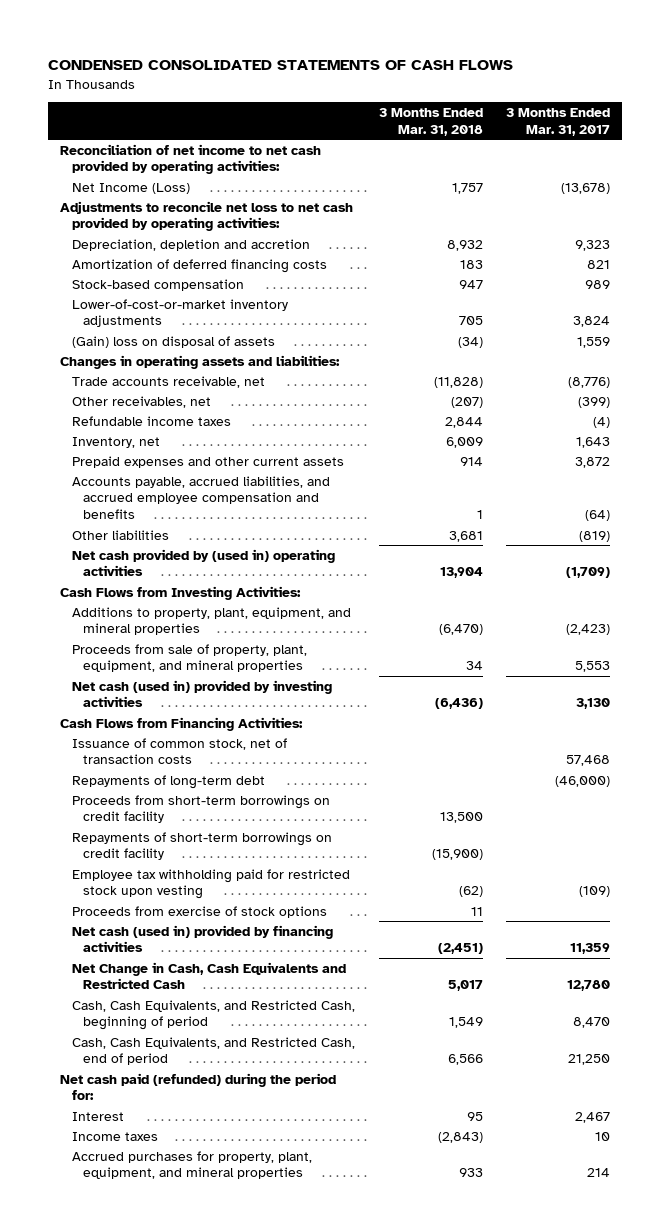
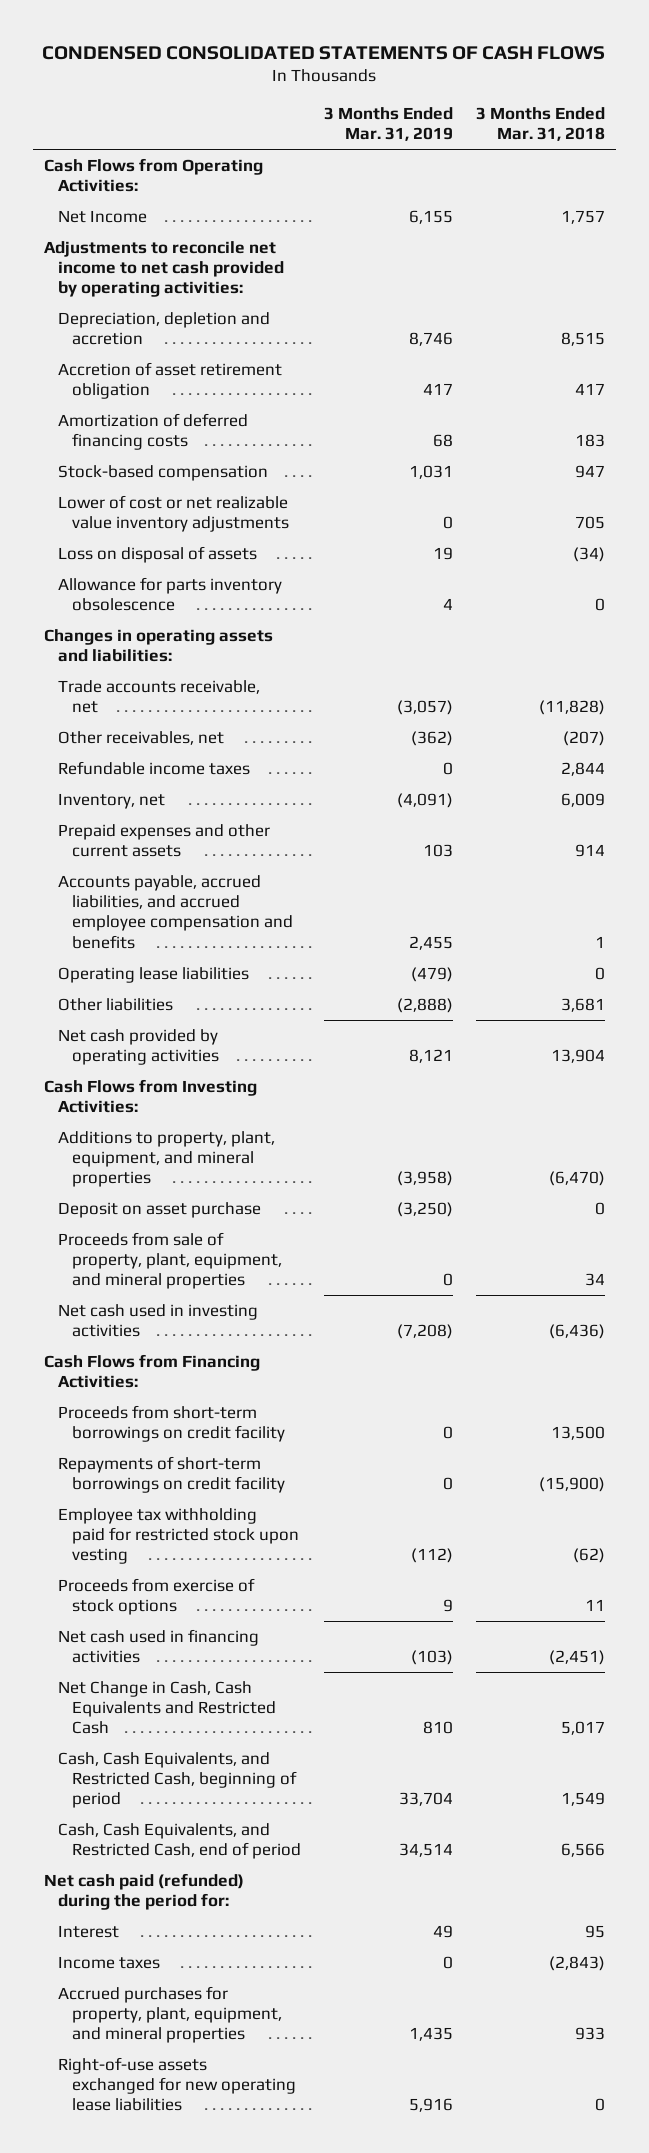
- | 3 Months Ended Mar. 31, 2018 | 3 Months Ended Mar. 31, 2017
+ | 3 Months Ended Mar. 31, 2019 | 3 Months Ended Mar. 31, 2018
- Reconciliation of net income to net cash provided by operating activities:
- Net Income (Loss) | 1,757 | (13,678)
- Adjustments to reconcile net loss to net cash provided by operating activities:
- Depreciation, depletion and accretion | 8,932 | 9,323
+ Cash Flows from Operating Activities:
+ Net Income | 6,155 | 1,757
+ Adjustments to reconcile net income to net cash provided by operating activities:
+ Depreciation, depletion and accretion | 8,746 | 8,515
+ Accretion of asset retirement obligation | 417 | 417
- Lower-of-cost-or-market inventory adjustments | 705 | 3,824
- (Gain) loss on disposal of assets | (34) | 1,559
+ Lower of cost or net realizable value inventory adjustments | 0 | 705
+ Loss on disposal of assets | 19 | (34)
+ Allowance for parts inventory obsolescence | 4 | 0
+ Operating lease liabilities | (479) | 0
- Net cash provided by (used in) operating activities | 13,904 | (1,709)
+ Net cash provided by operating activities | 8,121 | 13,904
+ Deposit on asset purchase | (3,250) | 0
- Net cash (used in) provided by investing activities | (6,436) | 3,130
+ Net cash used in investing activities | (7,208) | (6,436)
- Issuance of common stock, net of transaction costs | | 57,468
- Repayments of long-term debt | | (46,000)
- Net cash (used in) provided by financing activities | (2,451) | 11,359
+ Net cash used in financing activities | (103) | (2,451)
+ Right-of-use assets exchanged for new operating lease liabilities | 5,916 | 0

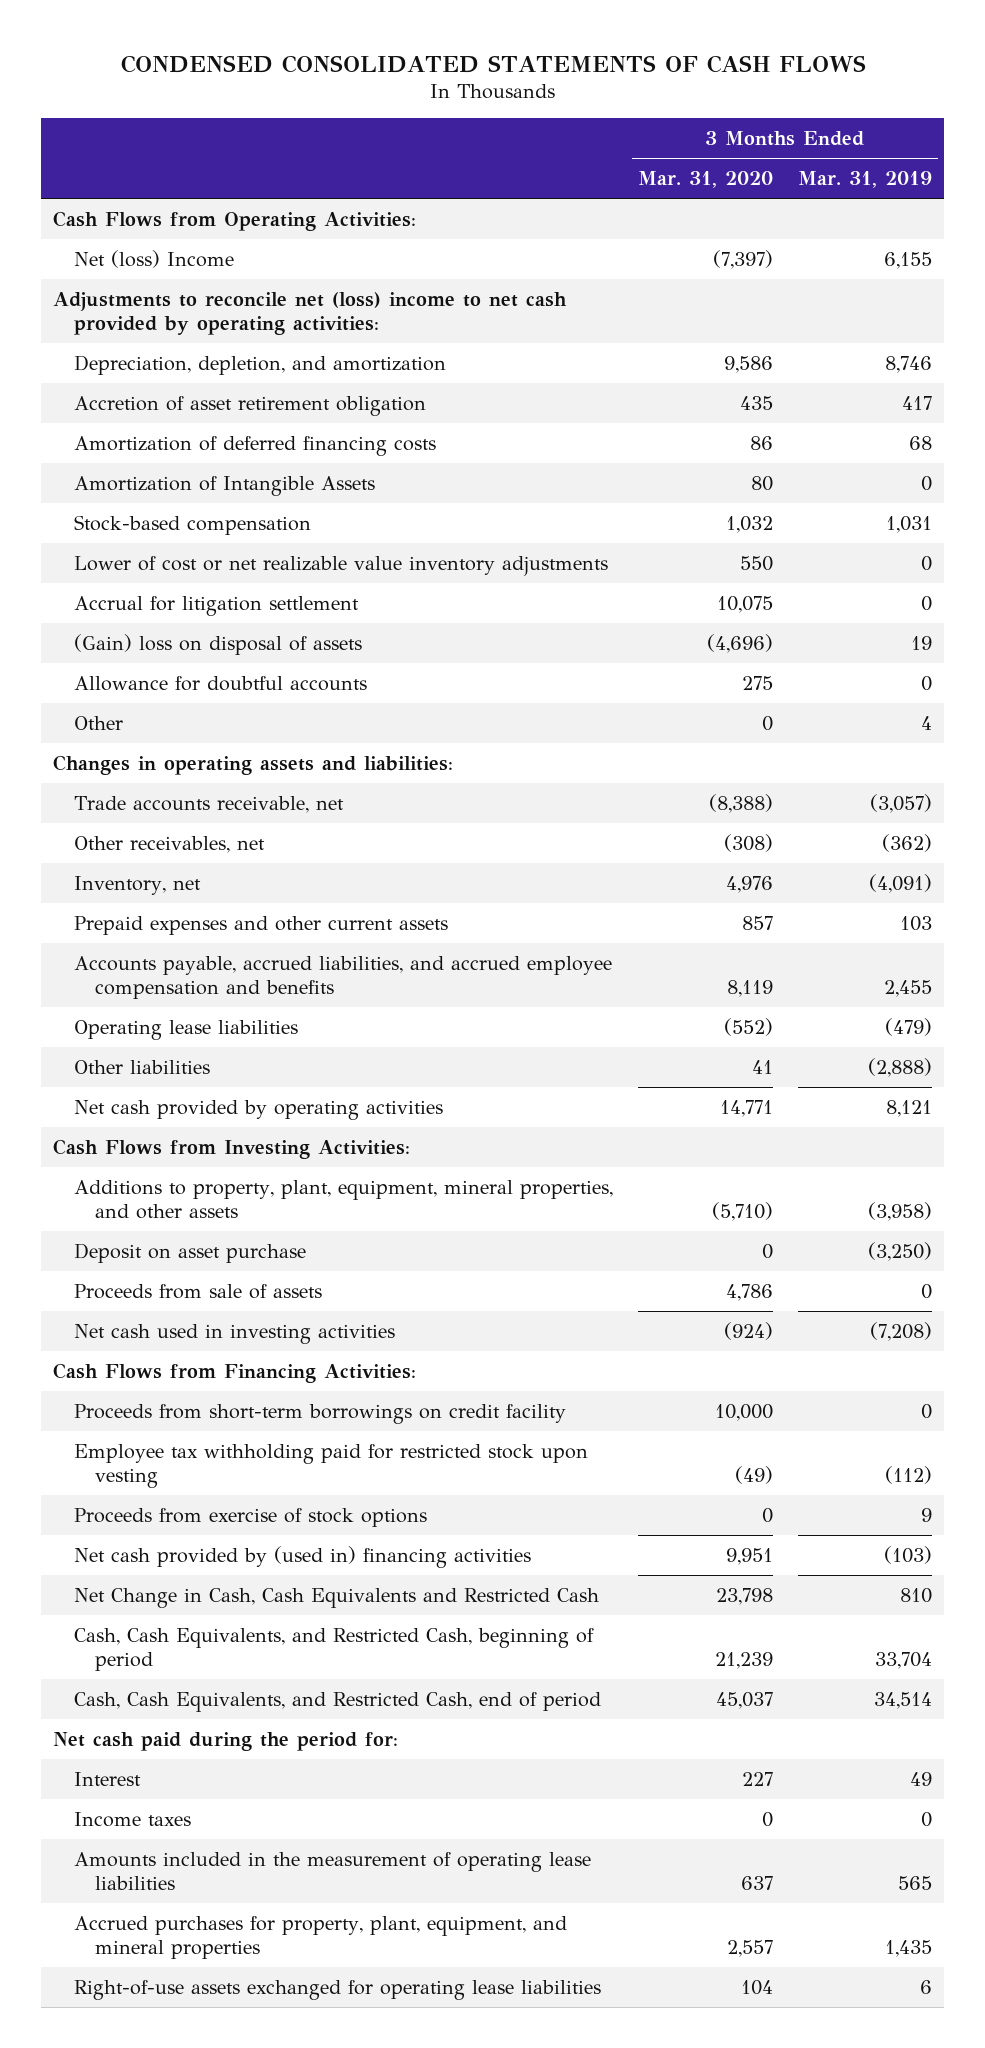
- | 3 Months Ended Mar. 31, 2019 | 3 Months Ended Mar. 31, 2018
+ | 3 Months Ended Mar. 31, 2020 | 3 Months Ended Mar. 31, 2019
- Net Income | 6,155 | 1,757
- Adjustments to reconcile net income to net cash provided by operating activities:
- Depreciation, depletion and accretion | 8,746 | 8,515
+ Net (loss) Income | (7,397) | 6,155
+ Adjustments to reconcile net (loss) income to net cash provided by operating activities:
+ Depreciation, depletion, and amortization | 9,586 | 8,746
+ Amortization of Intangible Assets | 80 | 0
- Loss on disposal of assets | 19 | (34)
- Allowance for parts inventory obsolescence | 4 | 0
+ Accrual for litigation settlement | 10,075 | 0
+ (Gain) loss on disposal of assets | (4,696) | 19
+ Allowance for doubtful accounts | 275 | 0
+ Other | 0 | 4
- Refundable income taxes | 0 | 2,844
- Additions to property, plant, equipment, and mineral properties | (3,958) | (6,470)
+ Additions to property, plant, equipment, mineral properties, and other assets | (5,710) | (3,958)
- Proceeds from sale of property, plant, equipment, and mineral properties | 0 | 34
+ Proceeds from sale of assets | 4,786 | 0
- Repayments of short-term borrowings on credit facility | 0 | (15,900)
- Net cash used in financing activities | (103) | (2,451)
+ Net cash provided by (used in) financing activities | 9,951 | (103)
- Net cash paid (refunded) during the period for:
+ Net cash paid during the period for:
+ Amounts included in the measurement of operating lease liabilities | 637 | 565
- Right-of-use assets exchanged for new operating lease liabilities | 5,916 | 0
+ Right-of-use assets exchanged for operating lease liabilities | 104 | 6

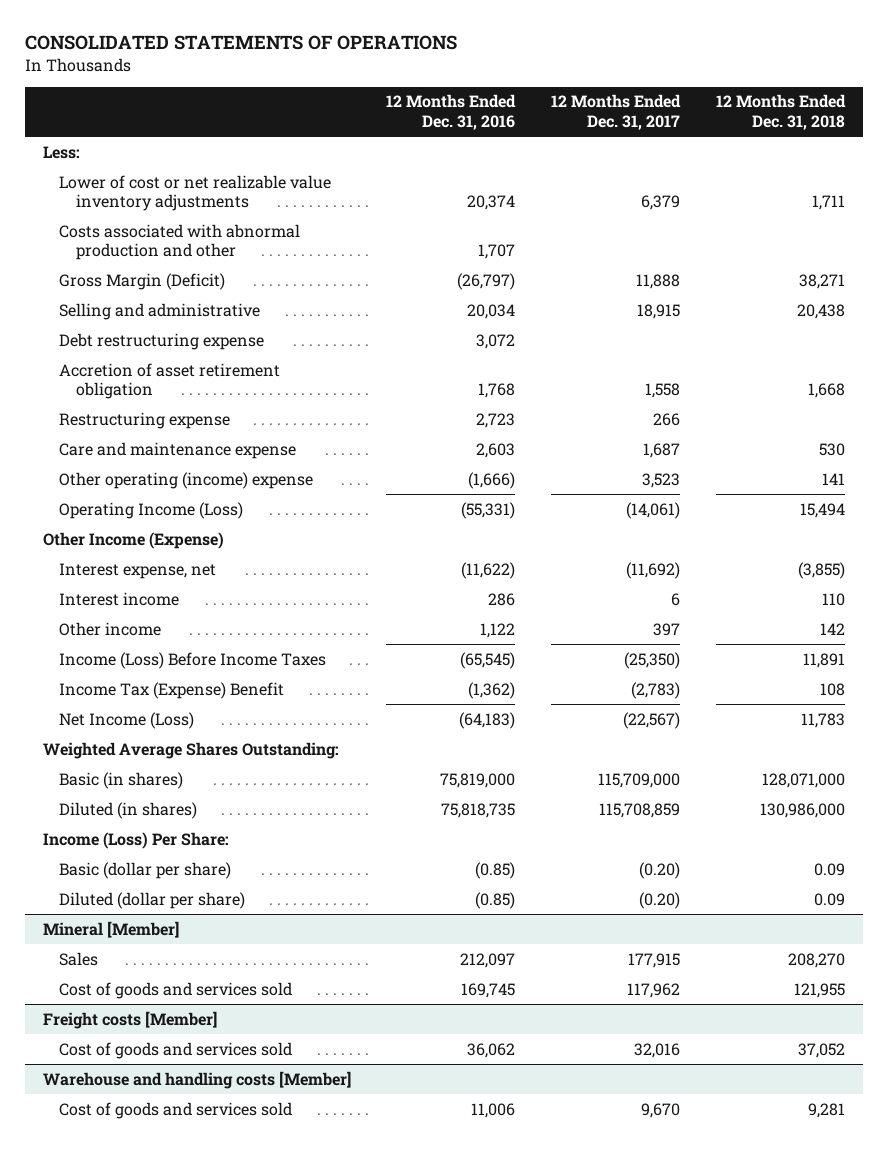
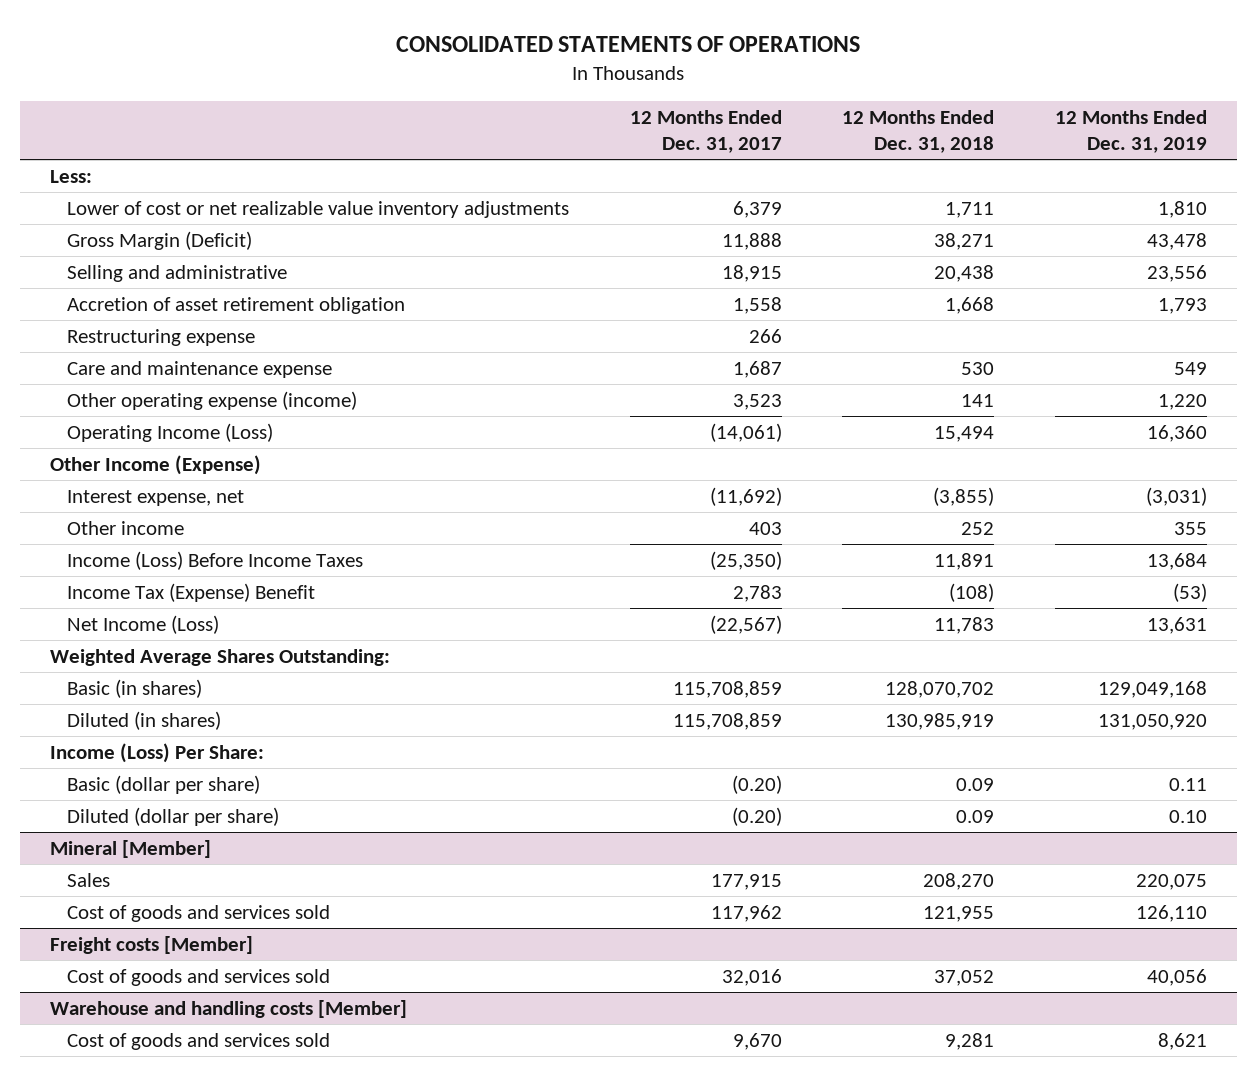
- | 12 Months Ended Dec. 31, 2016 | 12 Months Ended Dec. 31, 2017 | 12 Months Ended Dec. 31, 2018
+ | 12 Months Ended Dec. 31, 2017 | 12 Months Ended Dec. 31, 2018 | 12 Months Ended Dec. 31, 2019
- Costs associated with abnormal production and other | 1,707 | |
- Debt restructuring expense | 3,072 | |
- Other operating (income) expense | (1,666) | 3,523 | 141
+ Other operating expense (income) | 3,523 | 141 | 1,220
- Interest income | 286 | 6 | 110
- Other income | 1,122 | 397 | 142
+ Other income | 403 | 252 | 355
- Income Tax (Expense) Benefit | (1,362) | (2,783) | 108
+ Income Tax (Expense) Benefit | 2,783 | (108) | (53)
- Basic (in shares) | 75,819,000 | 115,709,000 | 128,071,000
- Diluted (in shares) | 75,818,735 | 115,708,859 | 130,986,000
+ Basic (in shares) | 115,708,859 | 128,070,702 | 129,049,168
+ Diluted (in shares) | 115,708,859 | 130,985,919 | 131,050,920

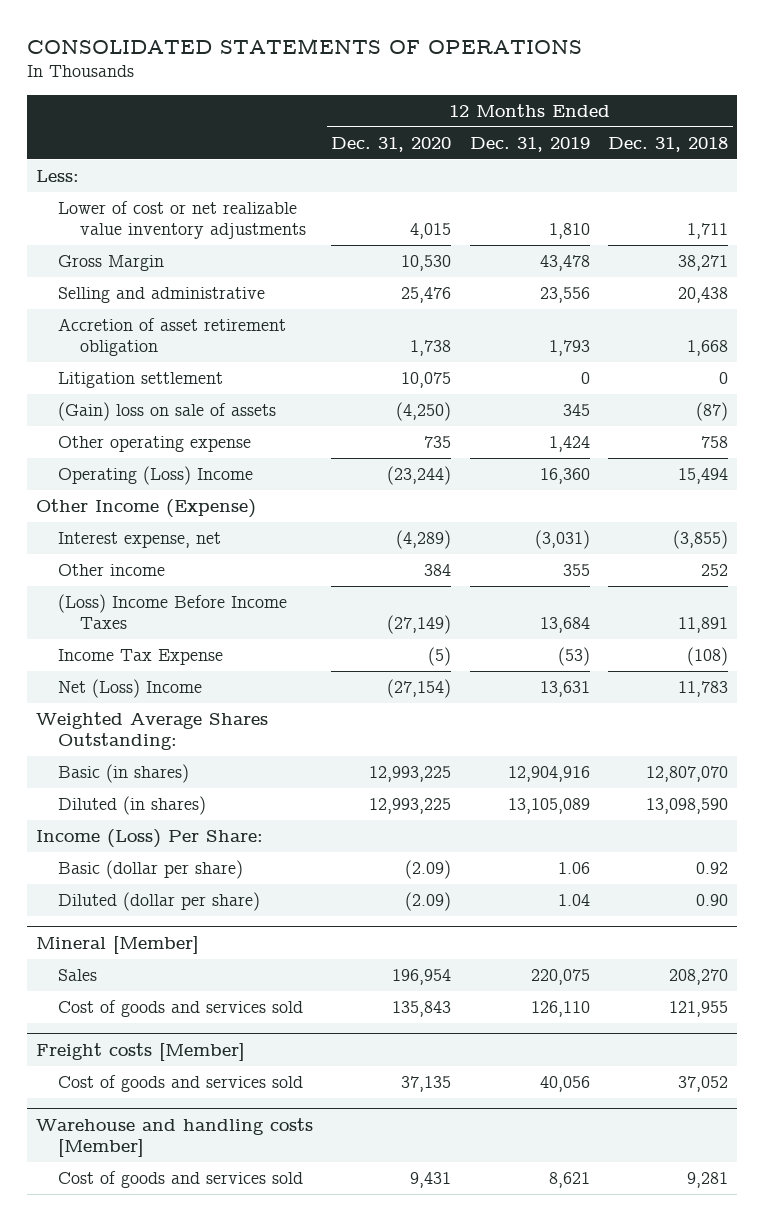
- | 12 Months Ended Dec. 31, 2017 | 12 Months Ended Dec. 31, 2018 | 12 Months Ended Dec. 31, 2019
+ | 12 Months Ended Dec. 31, 2020 | 12 Months Ended Dec. 31, 2019 | 12 Months Ended Dec. 31, 2018
- Gross Margin (Deficit) | 11,888 | 38,271 | 43,478
+ Gross Margin | 10,530 | 43,478 | 38,271
- Restructuring expense | 266 | |
- Care and maintenance expense | 1,687 | 530 | 549
- Other operating expense (income) | 3,523 | 141 | 1,220
- Operating Income (Loss) | (14,061) | 15,494 | 16,360
+ Litigation settlement | 10,075 | 0 | 0
+ (Gain) loss on sale of assets | (4,250) | 345 | (87)
+ Other operating expense | 735 | 1,424 | 758
+ Operating (Loss) Income | (23,244) | 16,360 | 15,494
- Income (Loss) Before Income Taxes | (25,350) | 11,891 | 13,684
- Income Tax (Expense) Benefit | 2,783 | (108) | (53)
- Net Income (Loss) | (22,567) | 11,783 | 13,631
+ (Loss) Income Before Income Taxes | (27,149) | 13,684 | 11,891
+ Income Tax Expense | (5) | (53) | (108)
+ Net (Loss) Income | (27,154) | 13,631 | 11,783
- Basic (in shares) | 115,708,859 | 128,070,702 | 129,049,168
- Diluted (in shares) | 115,708,859 | 130,985,919 | 131,050,920
+ Basic (in shares) | 12,993,225 | 12,904,916 | 12,807,070
+ Diluted (in shares) | 12,993,225 | 13,105,089 | 13,098,590
- Basic (dollar per share) | (0.20) | 0.09 | 0.11
- Diluted (dollar per share) | (0.20) | 0.09 | 0.10
+ Basic (dollar per share) | (2.09) | 1.06 | 0.92
+ Diluted (dollar per share) | (2.09) | 1.04 | 0.90

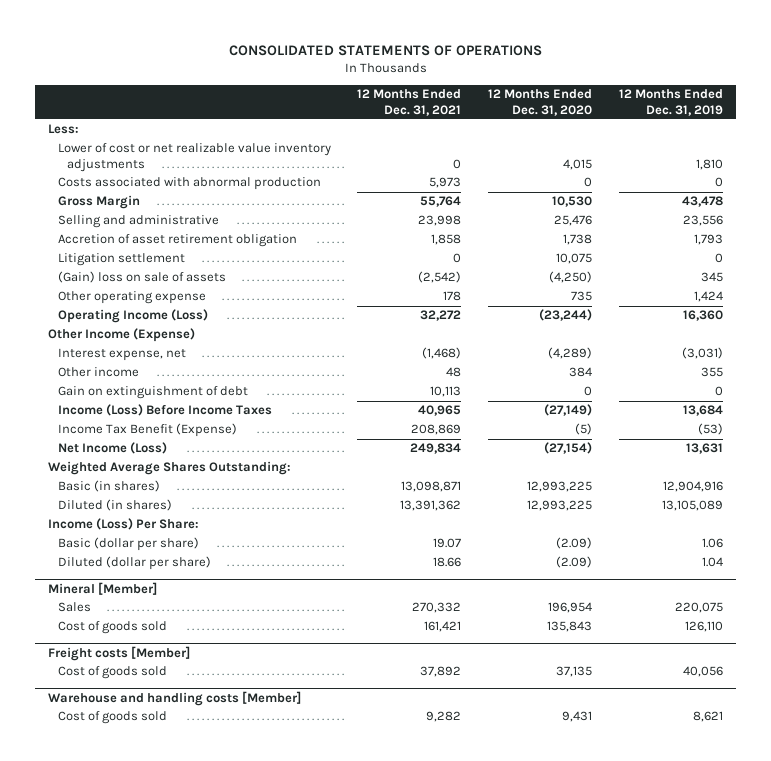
- | 12 Months Ended Dec. 31, 2020 | 12 Months Ended Dec. 31, 2019 | 12 Months Ended Dec. 31, 2018
+ | 12 Months Ended Dec. 31, 2021 | 12 Months Ended Dec. 31, 2020 | 12 Months Ended Dec. 31, 2019
+ Costs associated with abnormal production | 5,973 | 0 | 0
- Operating (Loss) Income | (23,244) | 16,360 | 15,494
+ Operating Income (Loss) | 32,272 | (23,244) | 16,360
- (Loss) Income Before Income Taxes | (27,149) | 13,684 | 11,891
- Income Tax Expense | (5) | (53) | (108)
- Net (Loss) Income | (27,154) | 13,631 | 11,783
+ Gain on extinguishment of debt | 10,113 | 0 | 0
+ Income (Loss) Before Income Taxes | 40,965 | (27,149) | 13,684
+ Income Tax Benefit (Expense) | 208,869 | (5) | (53)
+ Net Income (Loss) | 249,834 | (27,154) | 13,631
@ Mineral [Member]
- Cost of goods and services sold | 135,843 | 126,110 | 121,955
+ Cost of goods sold | 161,421 | 135,843 | 126,110
@ Freight costs [Member]
- Cost of goods and services sold | 37,135 | 40,056 | 37,052
+ Cost of goods sold | 37,892 | 37,135 | 40,056
@ Warehouse and handling costs [Member]
- Cost of goods and services sold | 9,431 | 8,621 | 9,281
+ Cost of goods sold | 9,282 | 9,431 | 8,621

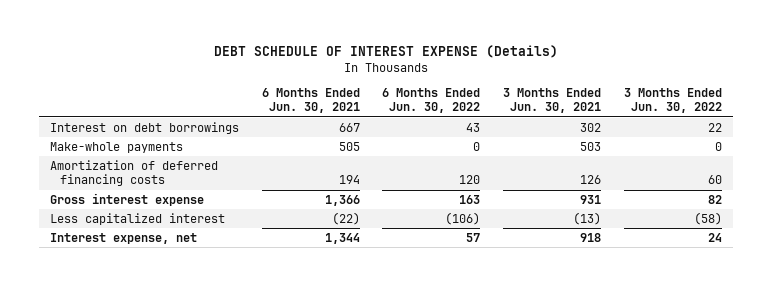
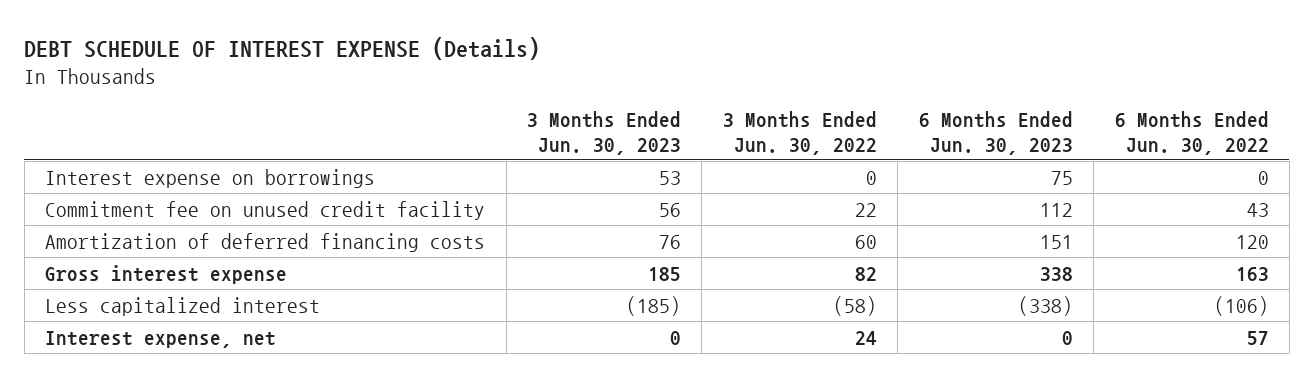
- | 6 Months Ended Jun. 30, 2021 | 6 Months Ended Jun. 30, 2022 | 3 Months Ended Jun. 30, 2021 | 3 Months Ended Jun. 30, 2022
+ | 3 Months Ended Jun. 30, 2023 | 3 Months Ended Jun. 30, 2022 | 6 Months Ended Jun. 30, 2023 | 6 Months Ended Jun. 30, 2022
- Interest on debt borrowings | 667 | 43 | 302 | 22
- Make-whole payments | 505 | 0 | 503 | 0
+ Interest expense on borrowings | 53 | 0 | 75 | 0
+ Commitment fee on unused credit facility | 56 | 22 | 112 | 43

